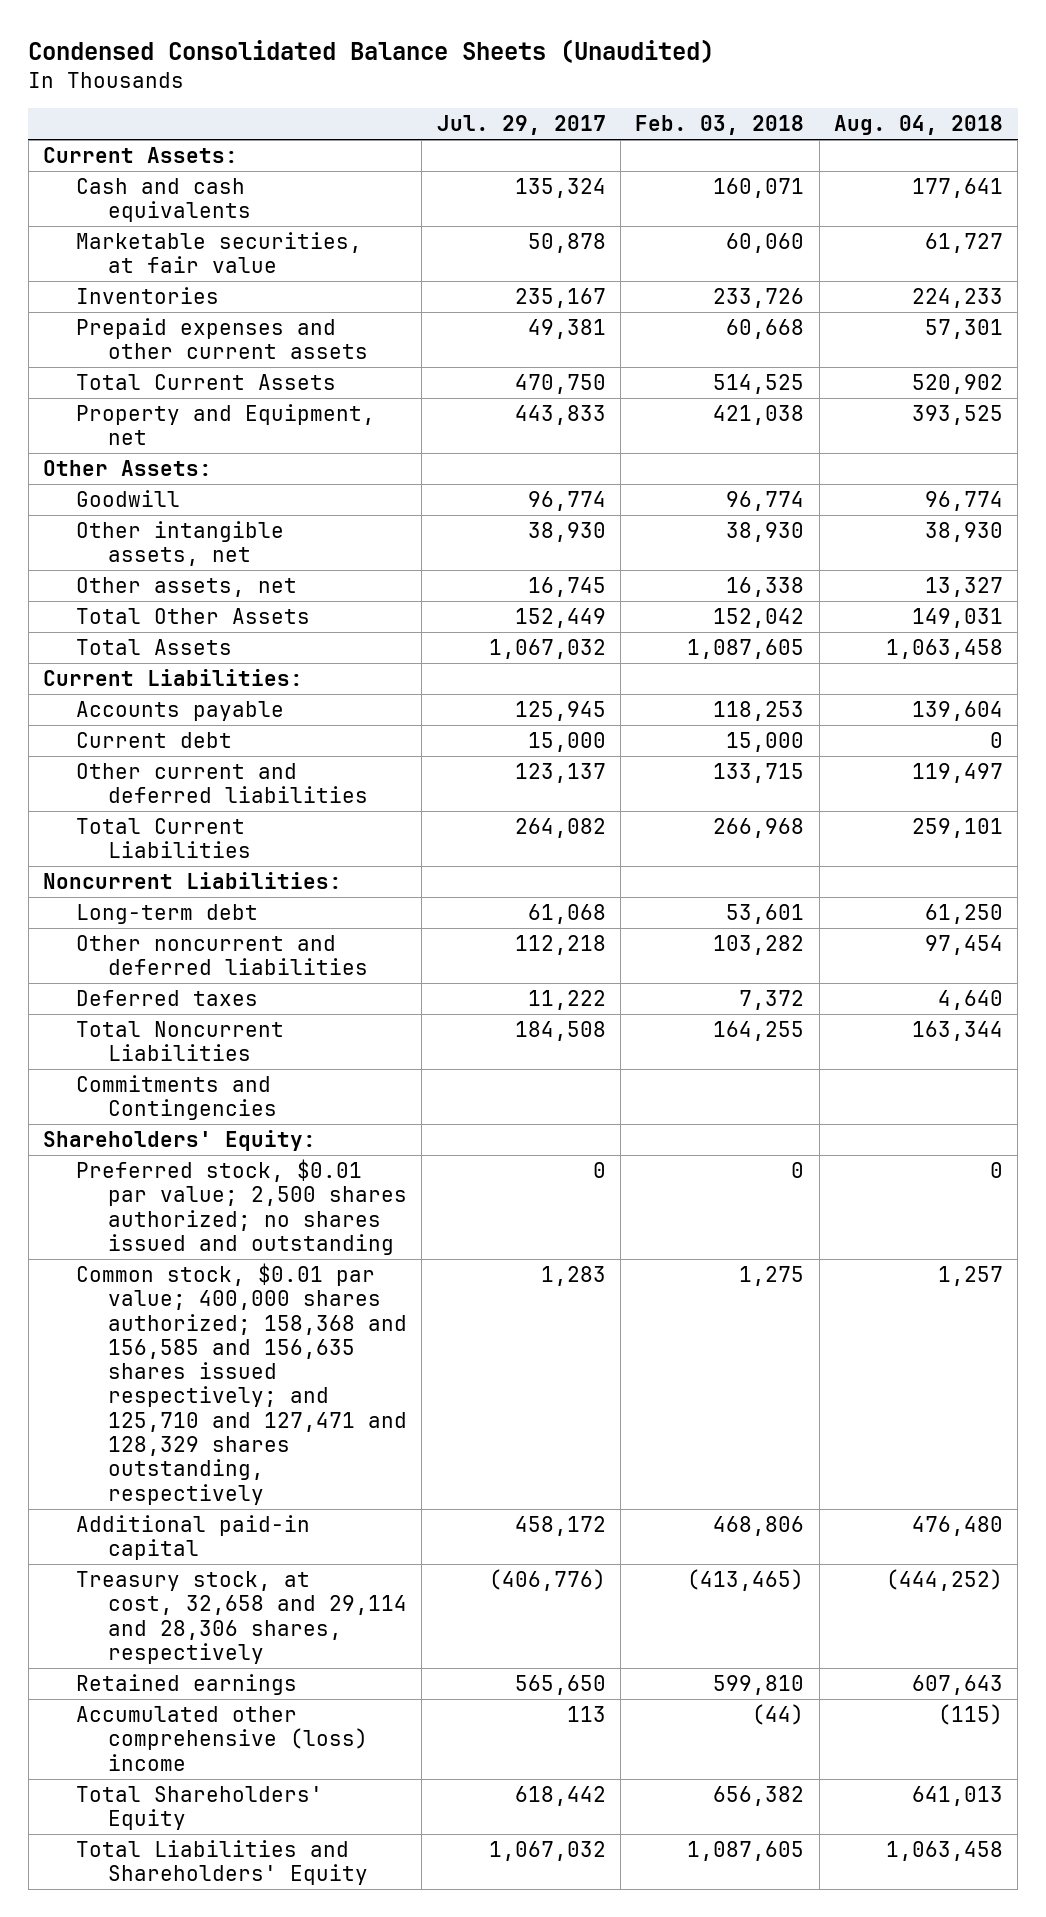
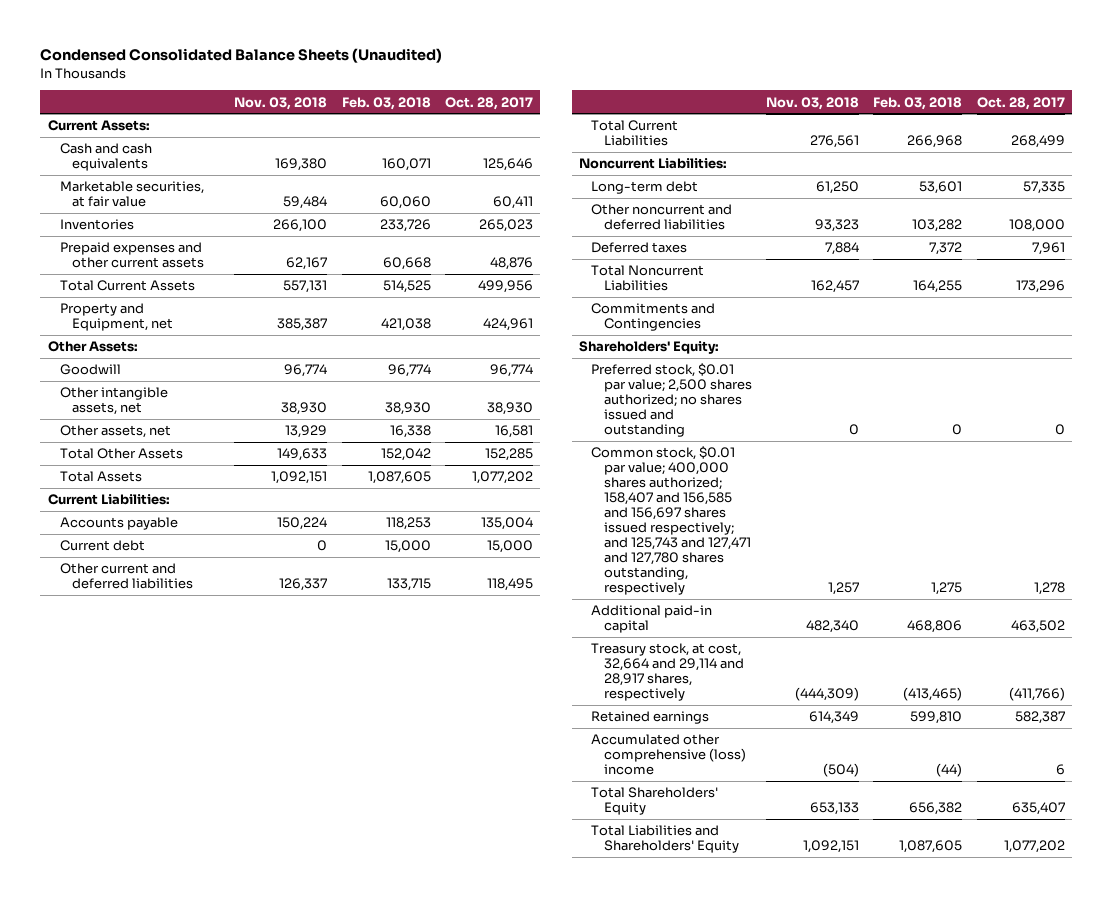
- | Jul. 29, 2017 | Feb. 03, 2018 | Aug. 04, 2018
+ | Nov. 03, 2018 | Feb. 03, 2018 | Oct. 28, 2017
- Common stock, $0.01 par value; 400,000 shares authorized; 158,368 and 156,585 and 156,635 shares issued respectively; and 125,710 and 127,471 and 128,329 shares outstanding, respectively | 1,283 | 1,275 | 1,257
+ Common stock, $0.01 par value; 400,000 shares authorized; 158,407 and 156,585 and 156,697 shares issued respectively; and 125,743 and 127,471 and 127,780 shares outstanding, respectively | 1,257 | 1,275 | 1,278
- Treasury stock, at cost, 32,658 and 29,114 and 28,306 shares, respectively | (406,776) | (413,465) | (444,252)
+ Treasury stock, at cost, 32,664 and 29,114 and 28,917 shares, respectively | (444,309) | (413,465) | (411,766)

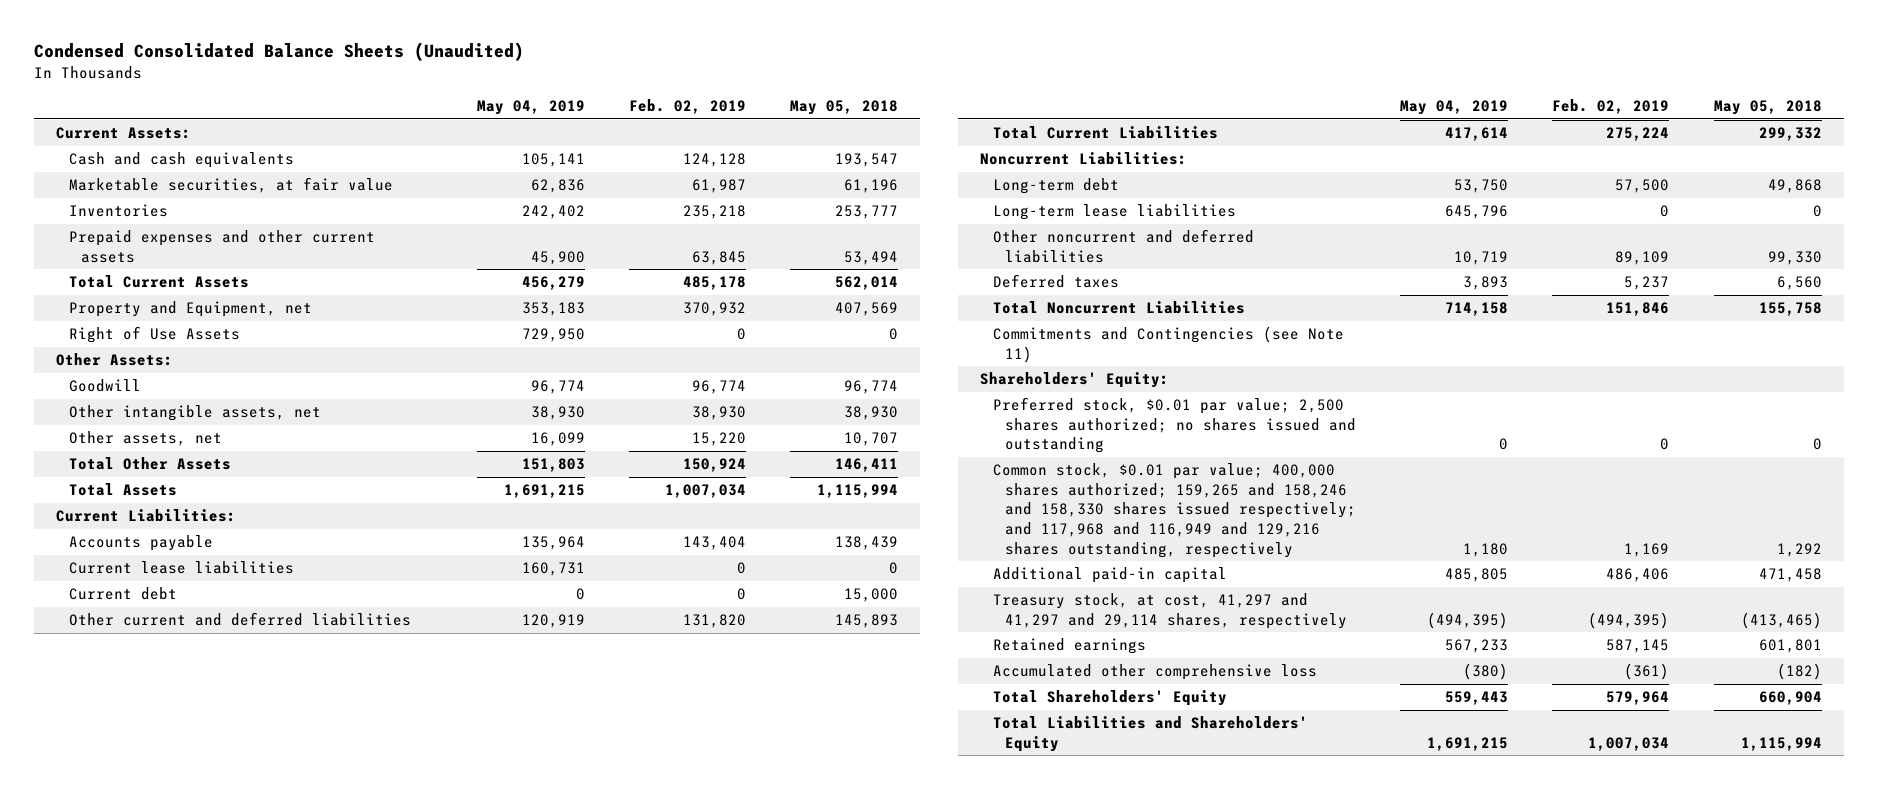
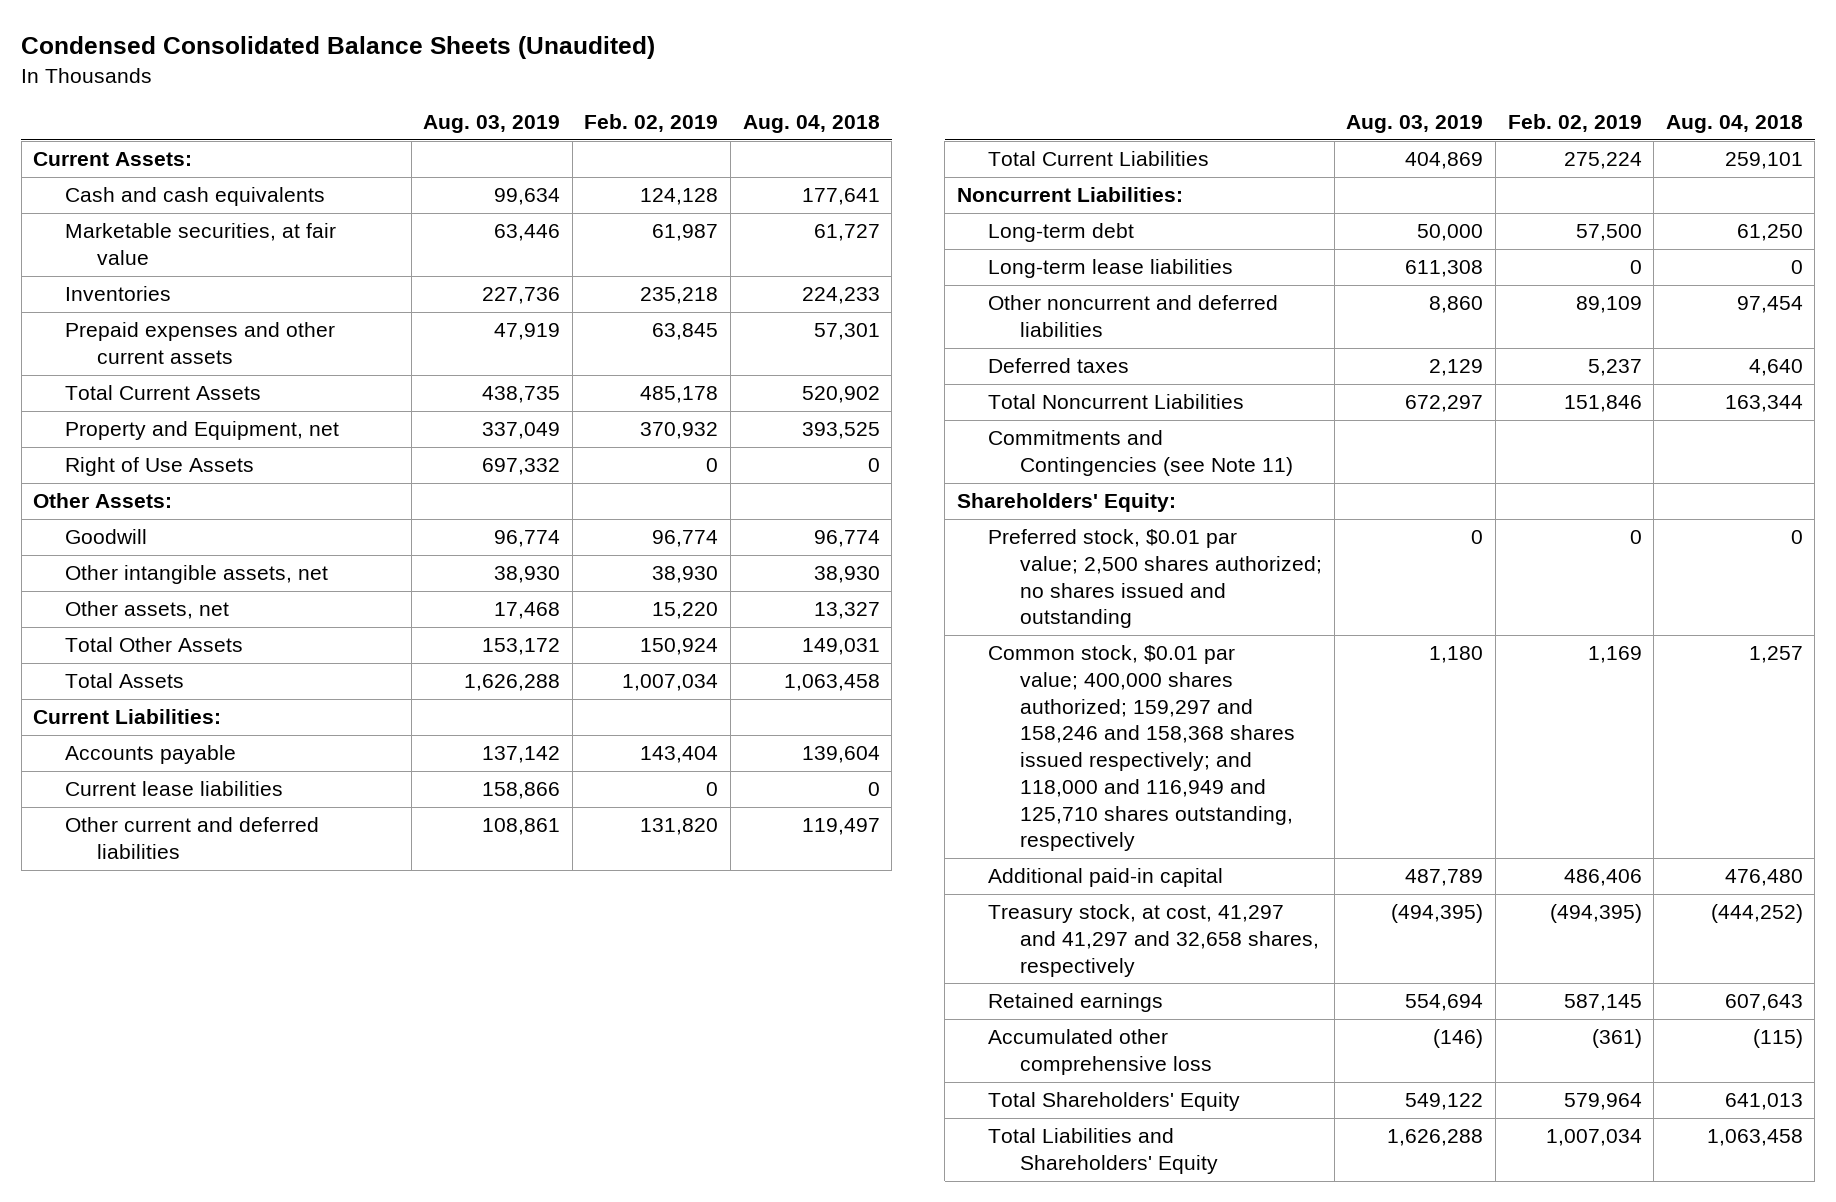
- | May 04, 2019 | Feb. 02, 2019 | May 05, 2018
+ | Aug. 03, 2019 | Feb. 02, 2019 | Aug. 04, 2018
- Current debt | 0 | 0 | 15,000
- Common stock, $0.01 par value; 400,000 shares authorized; 159,265 and 158,246 and 158,330 shares issued respectively; and 117,968 and 116,949 and 129,216 shares outstanding, respectively | 1,180 | 1,169 | 1,292
+ Common stock, $0.01 par value; 400,000 shares authorized; 159,297 and 158,246 and 158,368 shares issued respectively; and 118,000 and 116,949 and 125,710 shares outstanding, respectively | 1,180 | 1,169 | 1,257
- Treasury stock, at cost, 41,297 and 41,297 and 29,114 shares, respectively | (494,395) | (494,395) | (413,465)
+ Treasury stock, at cost, 41,297 and 41,297 and 32,658 shares, respectively | (494,395) | (494,395) | (444,252)

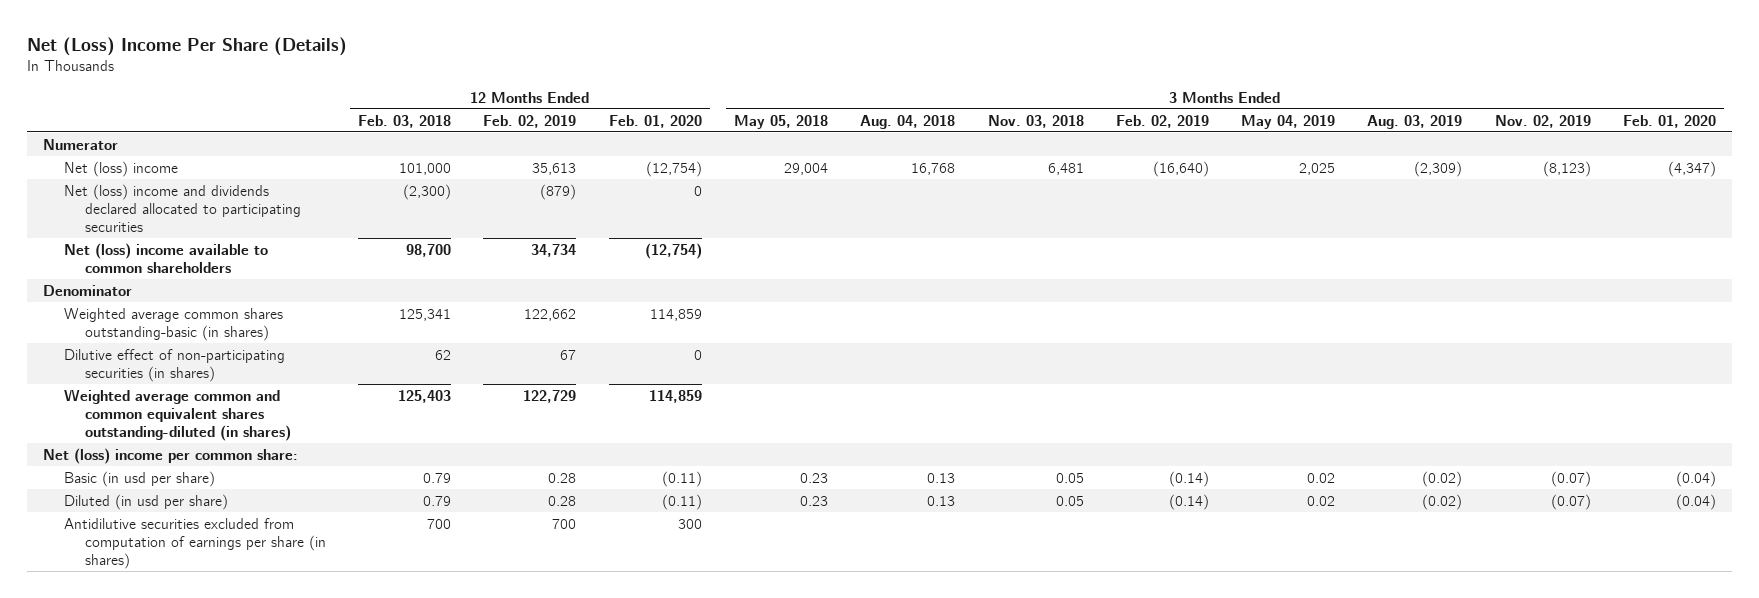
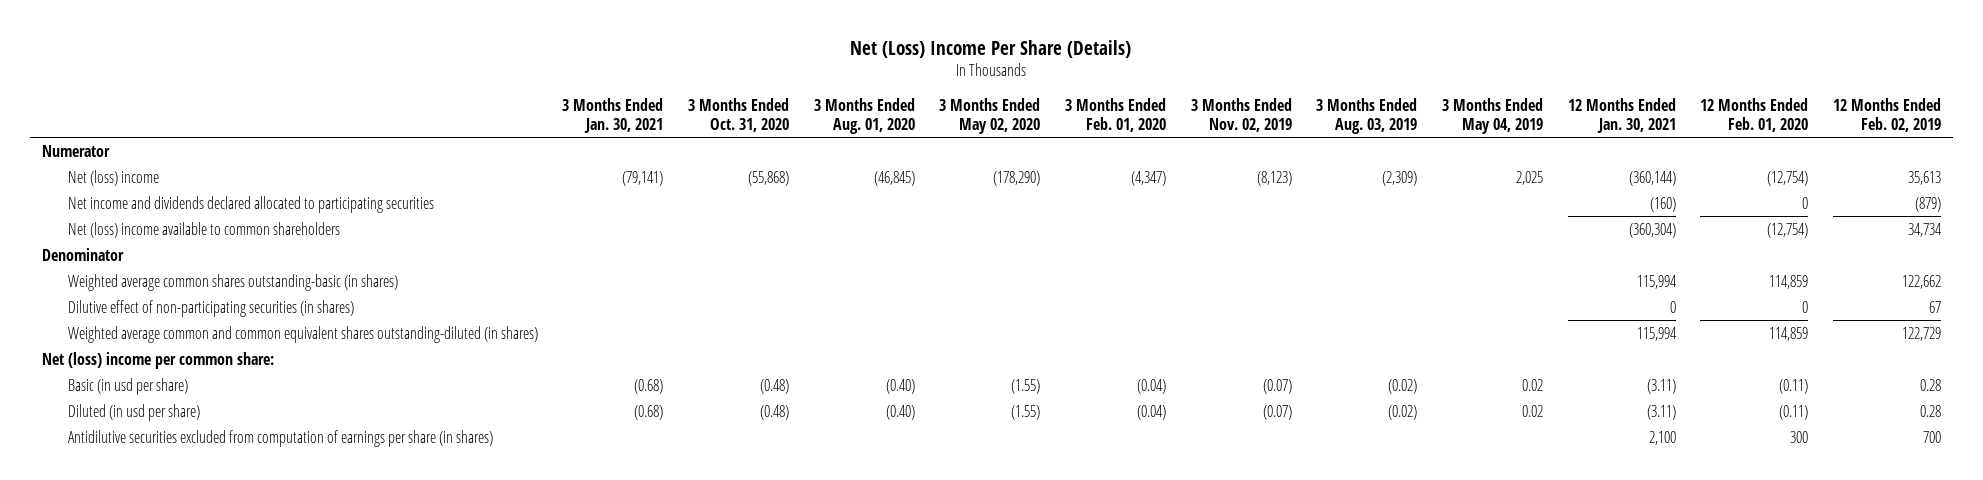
- | 12 Months Ended Feb. 03, 2018 | 12 Months Ended Feb. 02, 2019 | 12 Months Ended Feb. 01, 2020 | 3 Months Ended May 05, 2018 | 3 Months Ended Aug. 04, 2018 | 3 Months Ended Nov. 03, 2018 | 3 Months Ended Feb. 02, 2019 | 3 Months Ended May 04, 2019 | 3 Months Ended Aug. 03, 2019 | 3 Months Ended Nov. 02, 2019 | 3 Months Ended Feb. 01, 2020
+ | 3 Months Ended Jan. 30, 2021 | 3 Months Ended Oct. 31, 2020 | 3 Months Ended Aug. 01, 2020 | 3 Months Ended May 02, 2020 | 3 Months Ended Feb. 01, 2020 | 3 Months Ended Nov. 02, 2019 | 3 Months Ended Aug. 03, 2019 | 3 Months Ended May 04, 2019 | 12 Months Ended Jan. 30, 2021 | 12 Months Ended Feb. 01, 2020 | 12 Months Ended Feb. 02, 2019
- Net (loss) income and dividends declared allocated to participating securities | (2,300) | (879) | 0 | | | | | | | |
+ Net income and dividends declared allocated to participating securities | | | | | | | | | (160) | 0 | (879)

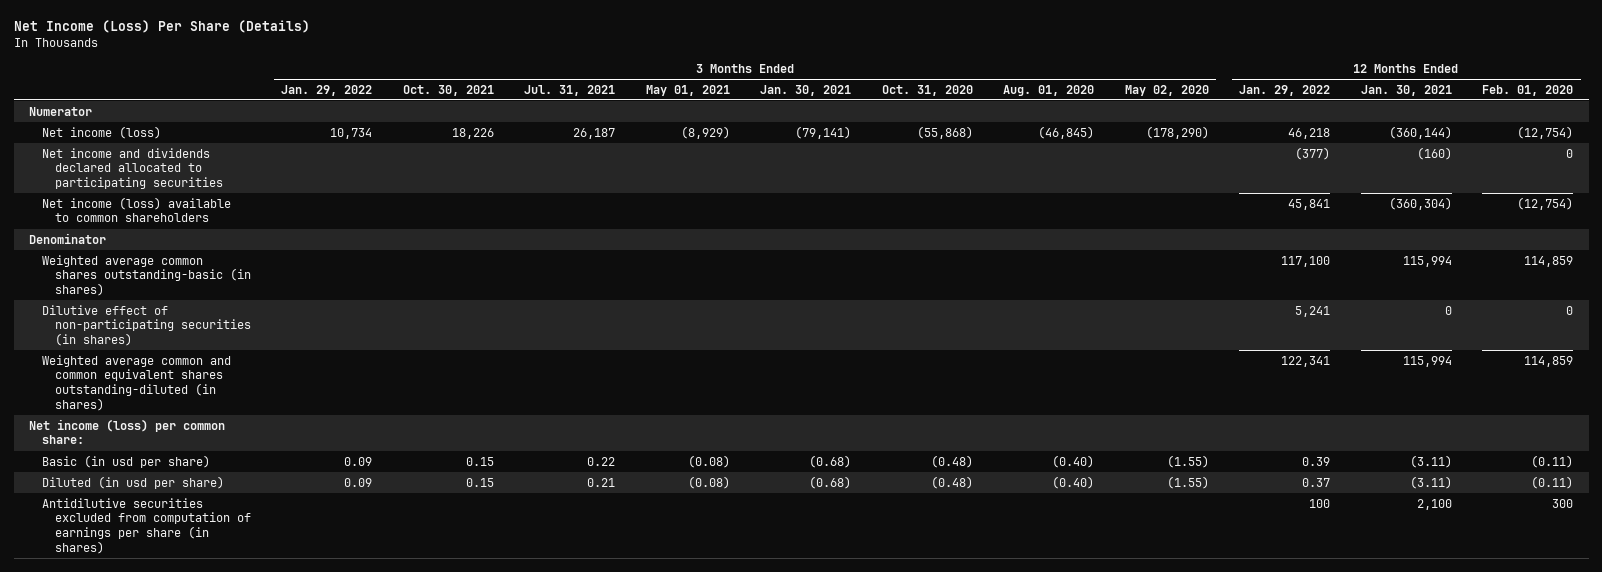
- Net (Loss) Income Per Share (Details)
+ Net Income (Loss) Per Share (Details)
- | 3 Months Ended Jan. 30, 2021 | 3 Months Ended Oct. 31, 2020 | 3 Months Ended Aug. 01, 2020 | 3 Months Ended May 02, 2020 | 3 Months Ended Feb. 01, 2020 | 3 Months Ended Nov. 02, 2019 | 3 Months Ended Aug. 03, 2019 | 3 Months Ended May 04, 2019 | 12 Months Ended Jan. 30, 2021 | 12 Months Ended Feb. 01, 2020 | 12 Months Ended Feb. 02, 2019
+ | 3 Months Ended Jan. 29, 2022 | 3 Months Ended Oct. 30, 2021 | 3 Months Ended Jul. 31, 2021 | 3 Months Ended May 01, 2021 | 3 Months Ended Jan. 30, 2021 | 3 Months Ended Oct. 31, 2020 | 3 Months Ended Aug. 01, 2020 | 3 Months Ended May 02, 2020 | 12 Months Ended Jan. 29, 2022 | 12 Months Ended Jan. 30, 2021 | 12 Months Ended Feb. 01, 2020
- Net (loss) income | (79,141) | (55,868) | (46,845) | (178,290) | (4,347) | (8,123) | (2,309) | 2,025 | (360,144) | (12,754) | 35,613
+ Net income (loss) | 10,734 | 18,226 | 26,187 | (8,929) | (79,141) | (55,868) | (46,845) | (178,290) | 46,218 | (360,144) | (12,754)
- Net (loss) income available to common shareholders | | | | | | | | | (360,304) | (12,754) | 34,734
+ Net income (loss) available to common shareholders | | | | | | | | | 45,841 | (360,304) | (12,754)
- Net (loss) income per common share:
+ Net income (loss) per common share:

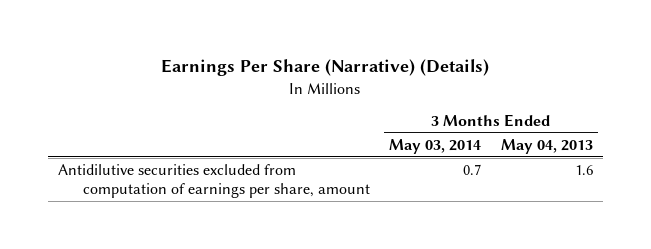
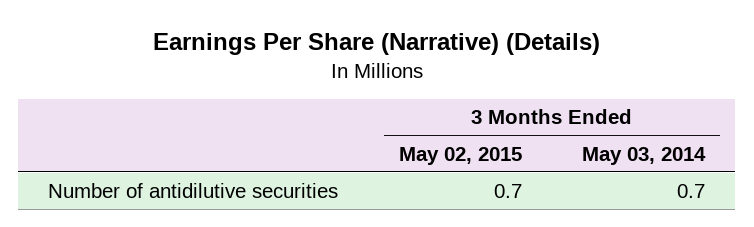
- | 3 Months Ended May 03, 2014 | 3 Months Ended May 04, 2013
+ | 3 Months Ended May 02, 2015 | 3 Months Ended May 03, 2014
- Antidilutive securities excluded from computation of earnings per share, amount | 0.7 | 1.6
+ Number of antidilutive securities | 0.7 | 0.7

